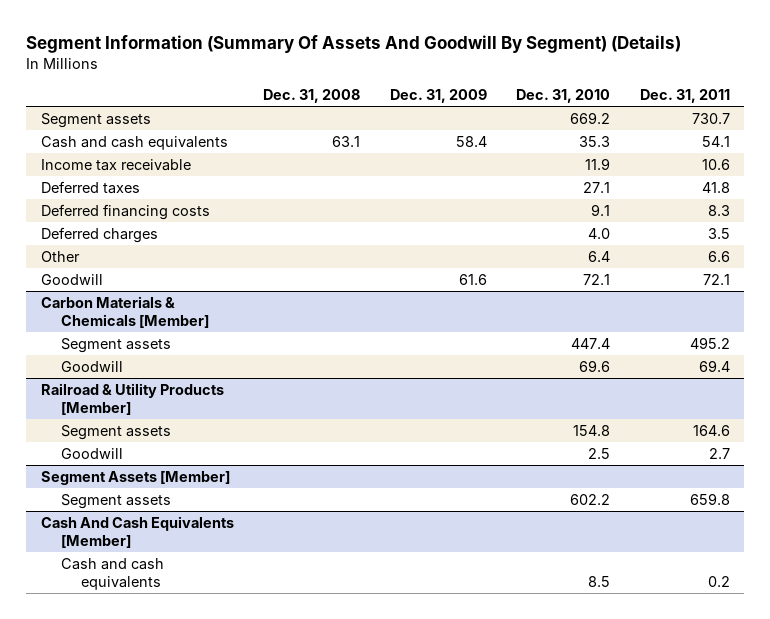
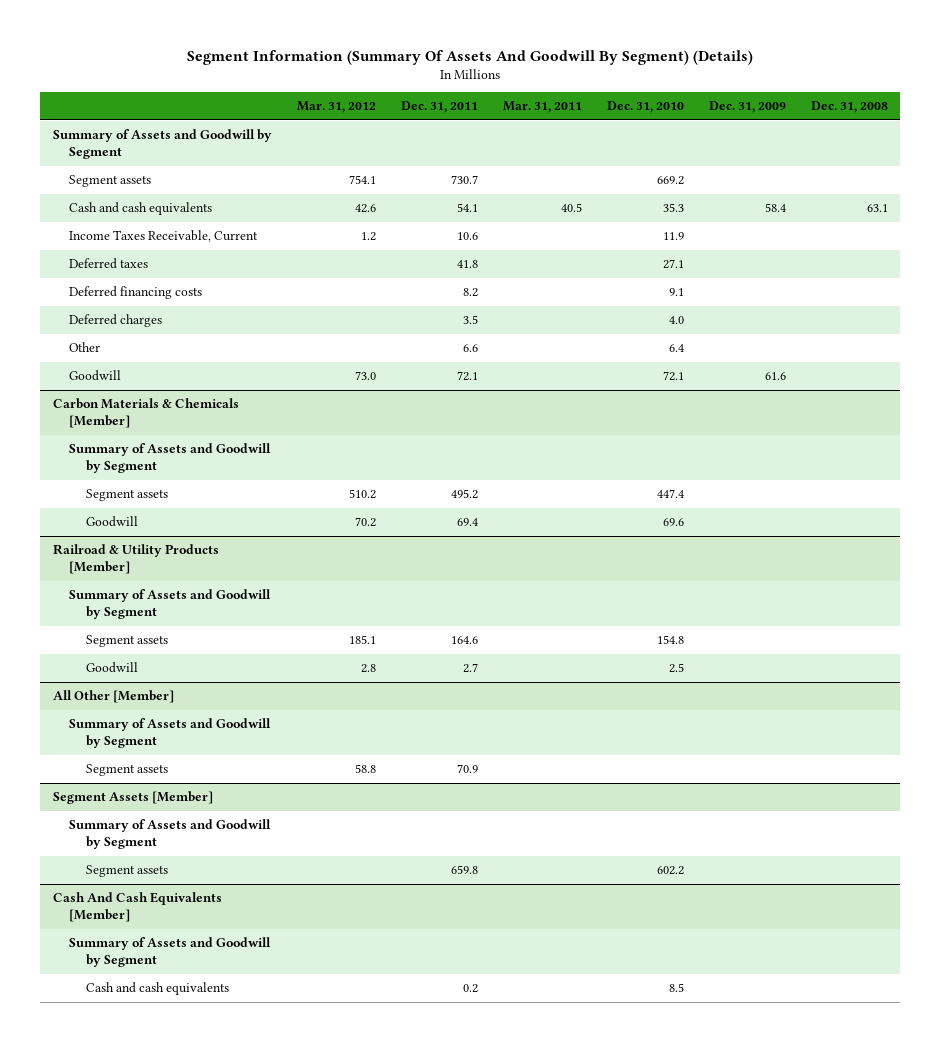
- | Dec. 31, 2008 | Dec. 31, 2009 | Dec. 31, 2010 | Dec. 31, 2011
+ | Mar. 31, 2012 | Dec. 31, 2011 | Mar. 31, 2011 | Dec. 31, 2010 | Dec. 31, 2009 | Dec. 31, 2008
+ Summary of Assets and Goodwill by Segment
- Income tax receivable | | | 11.9 | 10.6
+ Income Taxes Receivable, Current | 1.2 | 10.6 | | 11.9 | |
- Deferred financing costs | | | 9.1 | 8.3
+ Deferred financing costs | | 8.2 | | 9.1 | |
@ Carbon Materials & Chemicals [Member]
+ Summary of Assets and Goodwill by Segment
@ Railroad & Utility Products [Member]
+ Summary of Assets and Goodwill by Segment
+ All Other [Member]
+ Summary of Assets and Goodwill by Segment
+ Segment assets | 58.8 | 70.9 | | | |
@ Segment Assets [Member]
+ Summary of Assets and Goodwill by Segment
@ Cash And Cash Equivalents [Member]
+ Summary of Assets and Goodwill by Segment

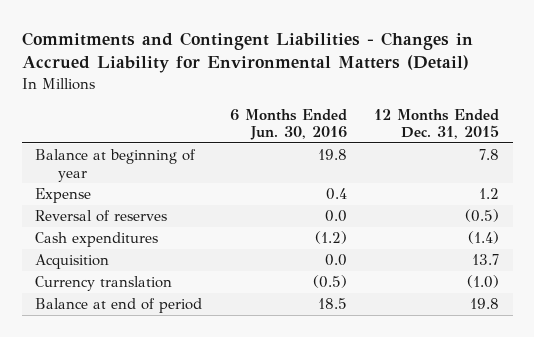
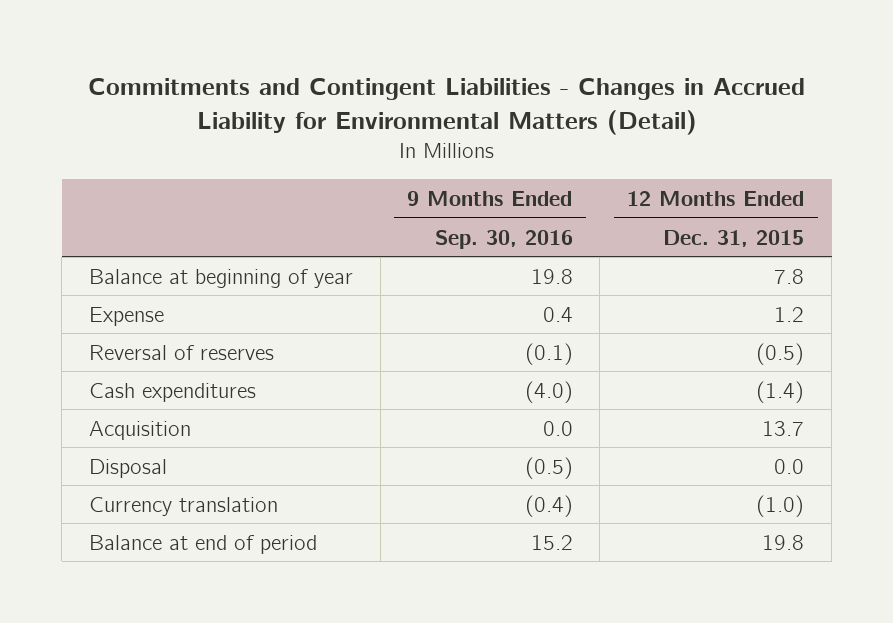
- | 6 Months Ended Jun. 30, 2016 | 12 Months Ended Dec. 31, 2015
+ | 9 Months Ended Sep. 30, 2016 | 12 Months Ended Dec. 31, 2015
+ Disposal | (0.5) | 0.0

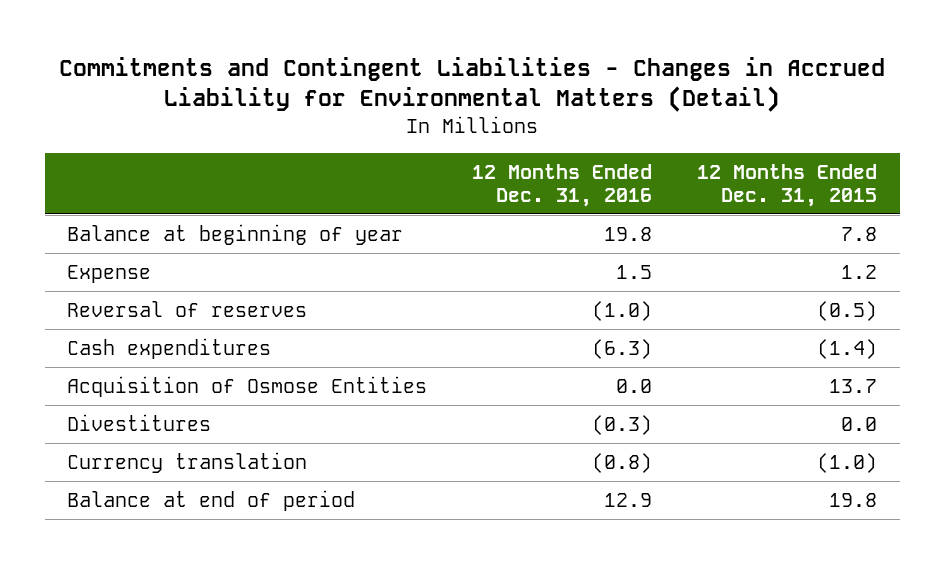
- | 9 Months Ended Sep. 30, 2016 | 12 Months Ended Dec. 31, 2015
+ | 12 Months Ended Dec. 31, 2016 | 12 Months Ended Dec. 31, 2015
- Acquisition | 0.0 | 13.7
- Disposal | (0.5) | 0.0
+ Acquisition of Osmose Entities | 0.0 | 13.7
+ Divestitures | (0.3) | 0.0

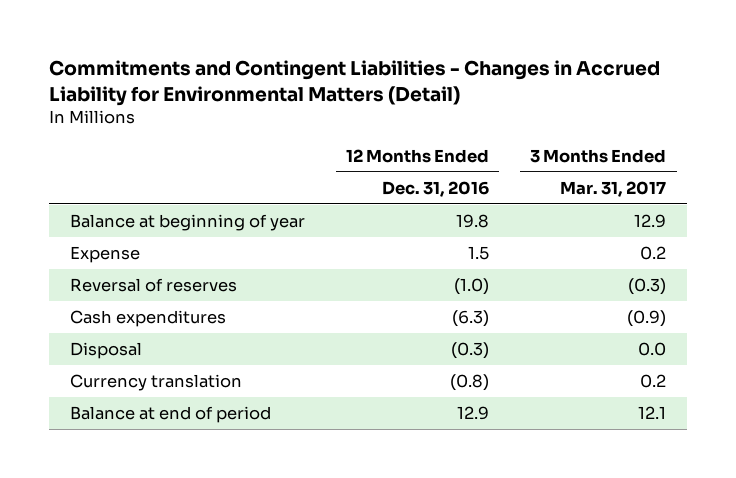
- | 12 Months Ended Dec. 31, 2016 | 12 Months Ended Dec. 31, 2015
+ | 12 Months Ended Dec. 31, 2016 | 3 Months Ended Mar. 31, 2017
- Acquisition of Osmose Entities | 0.0 | 13.7
- Divestitures | (0.3) | 0.0
+ Disposal | (0.3) | 0.0

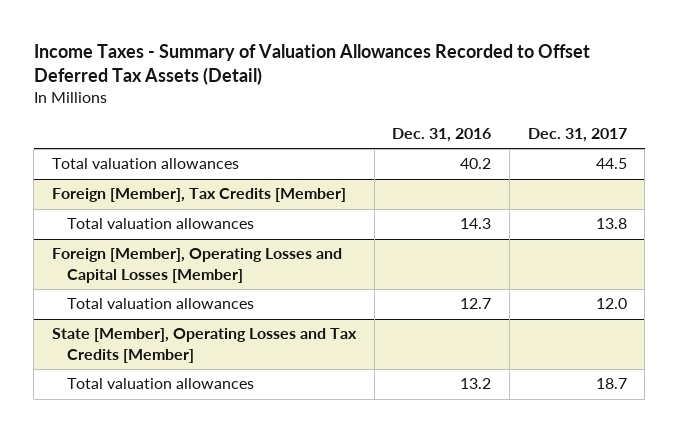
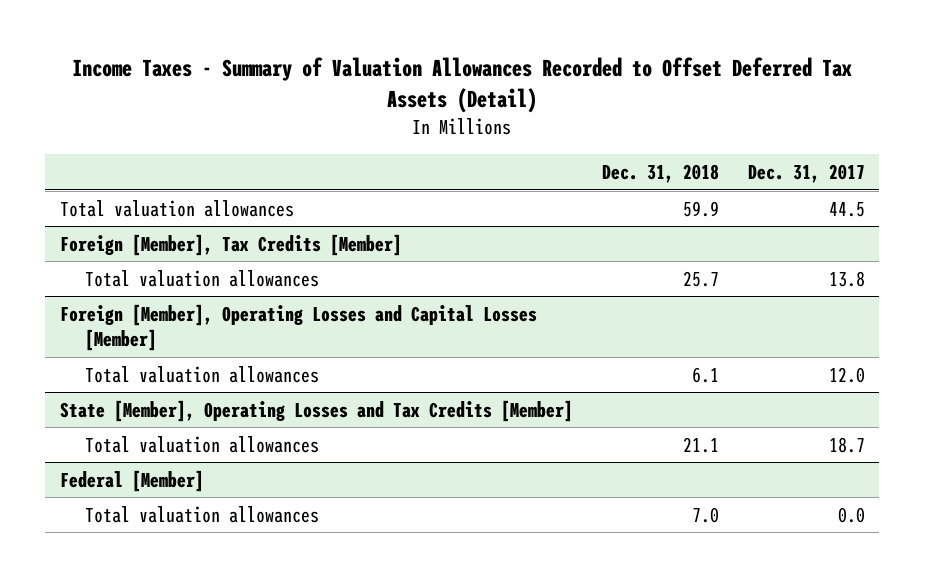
- | Dec. 31, 2016 | Dec. 31, 2017
+ | Dec. 31, 2018 | Dec. 31, 2017
+ Federal [Member]
+ Total valuation allowances | 7.0 | 0.0

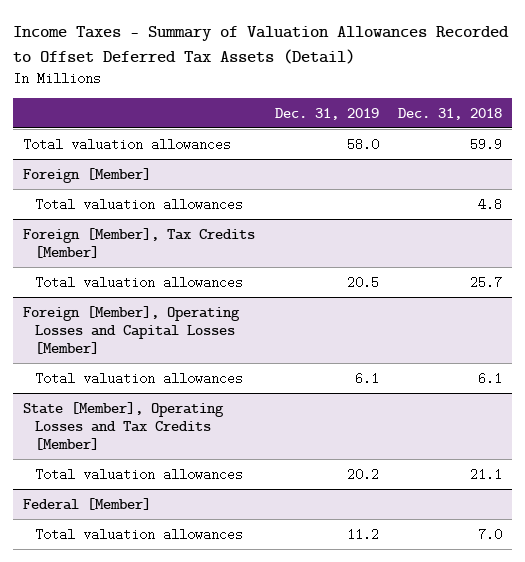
- | Dec. 31, 2018 | Dec. 31, 2017
+ | Dec. 31, 2019 | Dec. 31, 2018
+ Foreign [Member]
+ Total valuation allowances | | 4.8

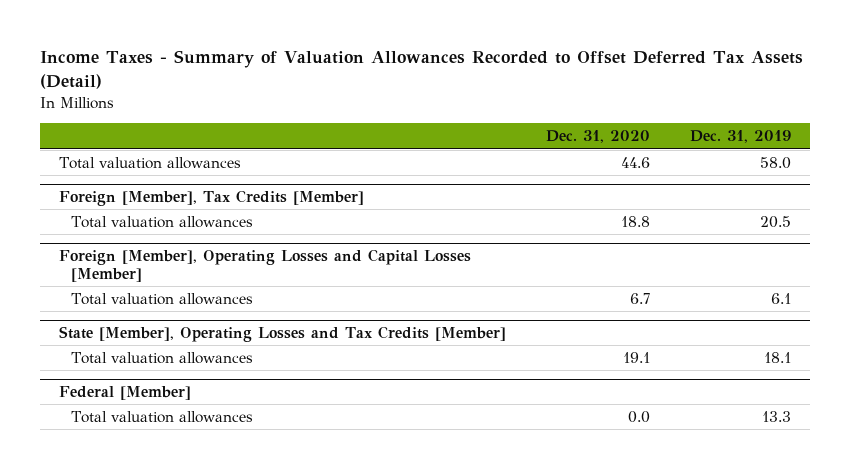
- | Dec. 31, 2019 | Dec. 31, 2018
+ | Dec. 31, 2020 | Dec. 31, 2019
- Foreign [Member]
- Total valuation allowances | | 4.8
@ State [Member], Operating Losses and Tax Credits [Member]
- Total valuation allowances | 20.2 | 21.1
+ Total valuation allowances | 19.1 | 18.1
@ Federal [Member]
- Total valuation allowances | 11.2 | 7.0
+ Total valuation allowances | 0.0 | 13.3

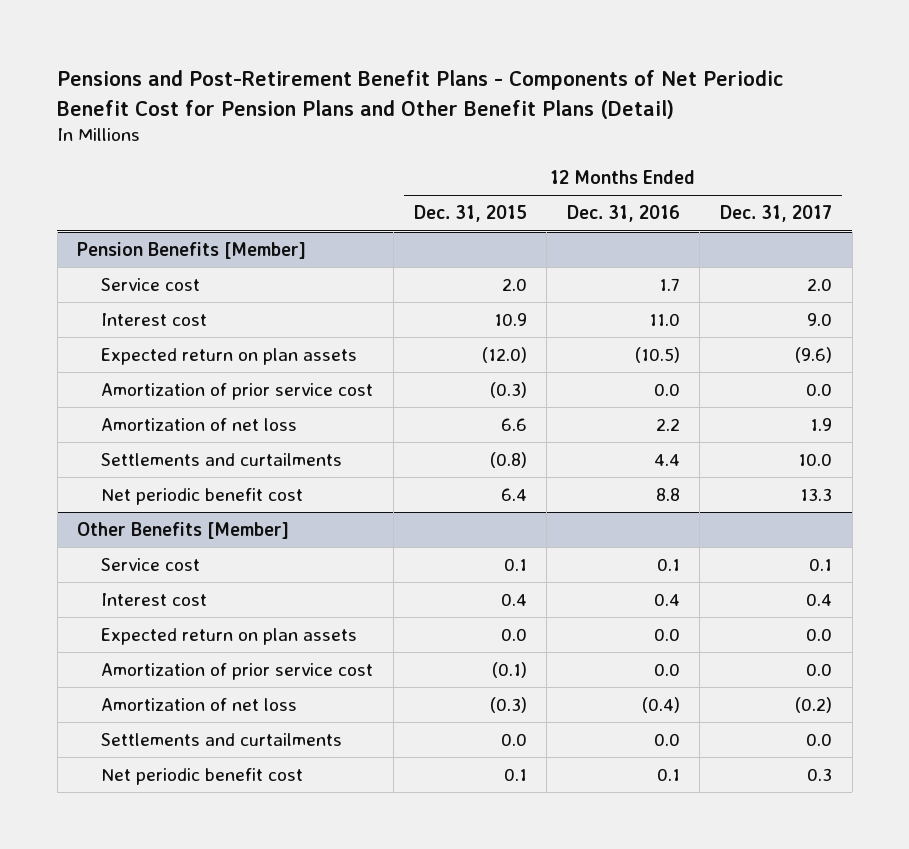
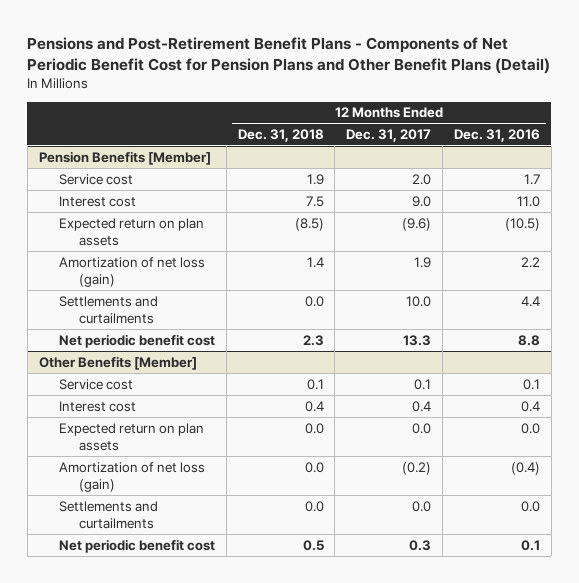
- | 12 Months Ended Dec. 31, 2015 | 12 Months Ended Dec. 31, 2016 | 12 Months Ended Dec. 31, 2017
+ | 12 Months Ended Dec. 31, 2018 | 12 Months Ended Dec. 31, 2017 | 12 Months Ended Dec. 31, 2016
@ Pension Benefits [Member]
- Amortization of prior service cost | (0.3) | 0.0 | 0.0
- Amortization of net loss | 6.6 | 2.2 | 1.9
+ Amortization of net loss (gain) | 1.4 | 1.9 | 2.2
@ Other Benefits [Member]
- Amortization of prior service cost | (0.1) | 0.0 | 0.0
- Amortization of net loss | (0.3) | (0.4) | (0.2)
+ Amortization of net loss (gain) | 0.0 | (0.2) | (0.4)

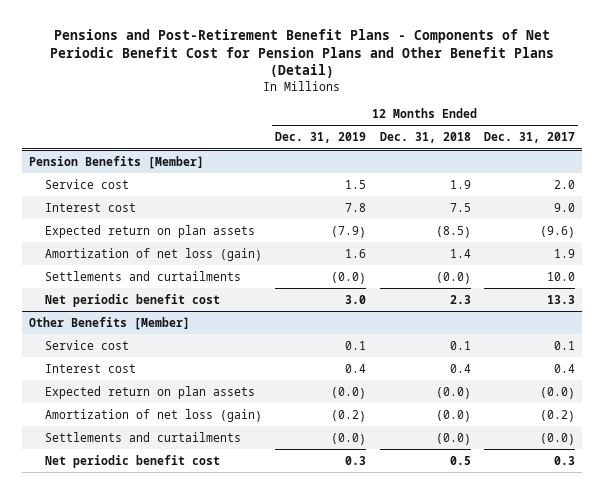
- | 12 Months Ended Dec. 31, 2018 | 12 Months Ended Dec. 31, 2017 | 12 Months Ended Dec. 31, 2016
+ | 12 Months Ended Dec. 31, 2019 | 12 Months Ended Dec. 31, 2018 | 12 Months Ended Dec. 31, 2017
@ Pension Benefits [Member]
- Settlements and curtailments | 0.0 | 10.0 | 4.4
+ Settlements and curtailments | (0.0) | (0.0) | 10.0
@ Other Benefits [Member]
- Expected return on plan assets | 0.0 | 0.0 | 0.0
- Amortization of net loss (gain) | 0.0 | (0.2) | (0.4)
- Settlements and curtailments | 0.0 | 0.0 | 0.0
+ Expected return on plan assets | (0.0) | (0.0) | (0.0)
+ Amortization of net loss (gain) | (0.2) | (0.0) | (0.2)
+ Settlements and curtailments | (0.0) | (0.0) | (0.0)

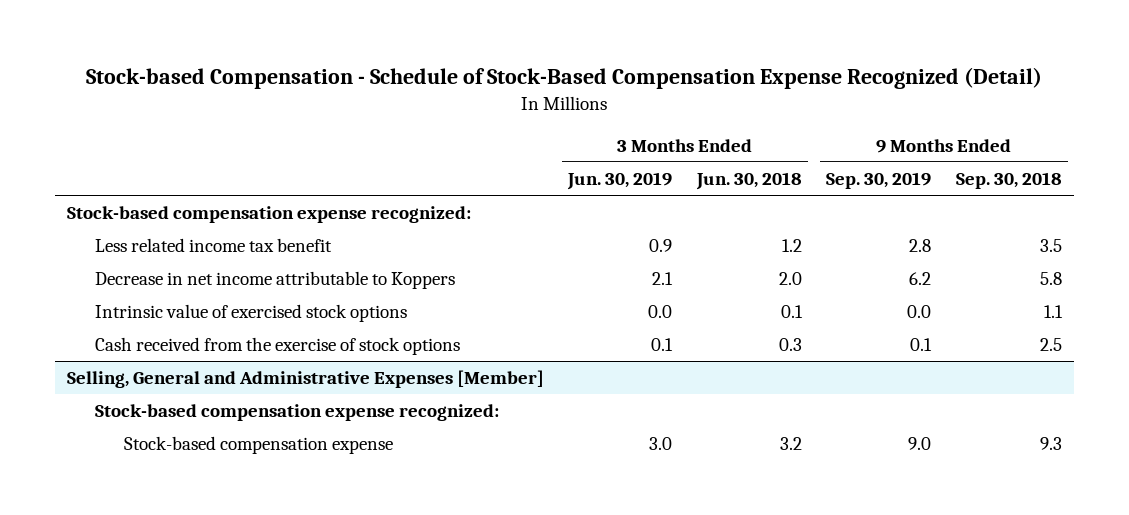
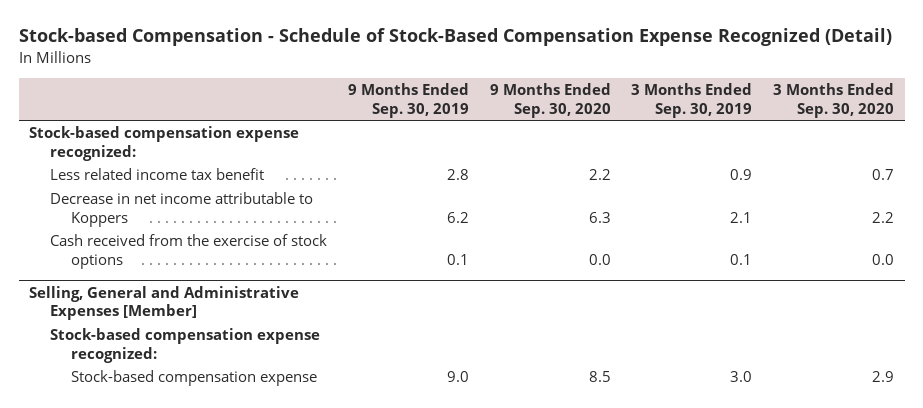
- | 3 Months Ended Jun. 30, 2019 | 3 Months Ended Jun. 30, 2018 | 9 Months Ended Sep. 30, 2019 | 9 Months Ended Sep. 30, 2018
+ | 9 Months Ended Sep. 30, 2019 | 9 Months Ended Sep. 30, 2020 | 3 Months Ended Sep. 30, 2019 | 3 Months Ended Sep. 30, 2020
- Intrinsic value of exercised stock options | 0.0 | 0.1 | 0.0 | 1.1

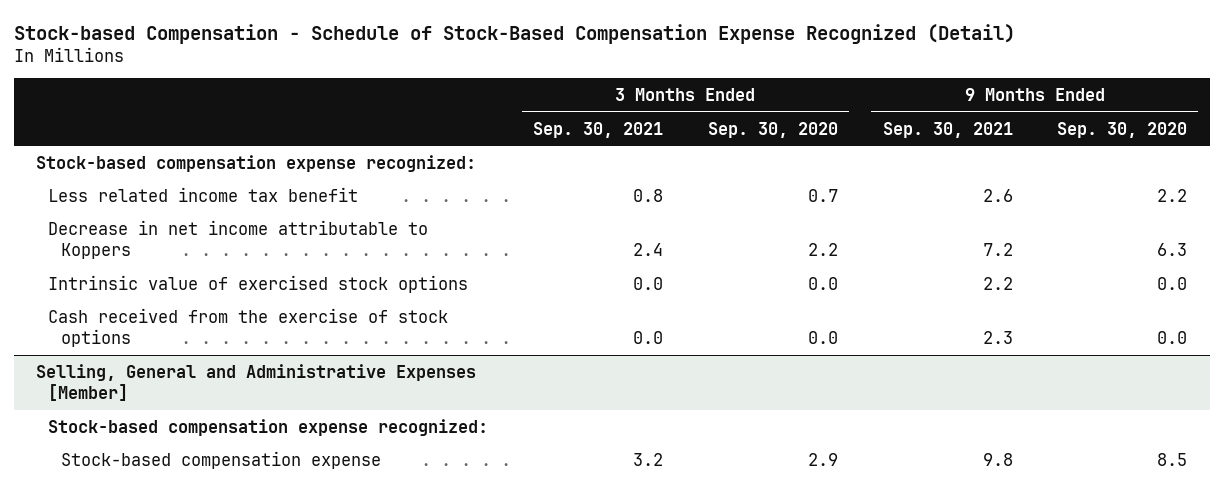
- | 9 Months Ended Sep. 30, 2019 | 9 Months Ended Sep. 30, 2020 | 3 Months Ended Sep. 30, 2019 | 3 Months Ended Sep. 30, 2020
+ | 3 Months Ended Sep. 30, 2021 | 3 Months Ended Sep. 30, 2020 | 9 Months Ended Sep. 30, 2021 | 9 Months Ended Sep. 30, 2020
+ Intrinsic value of exercised stock options | 0.0 | 0.0 | 2.2 | 0.0

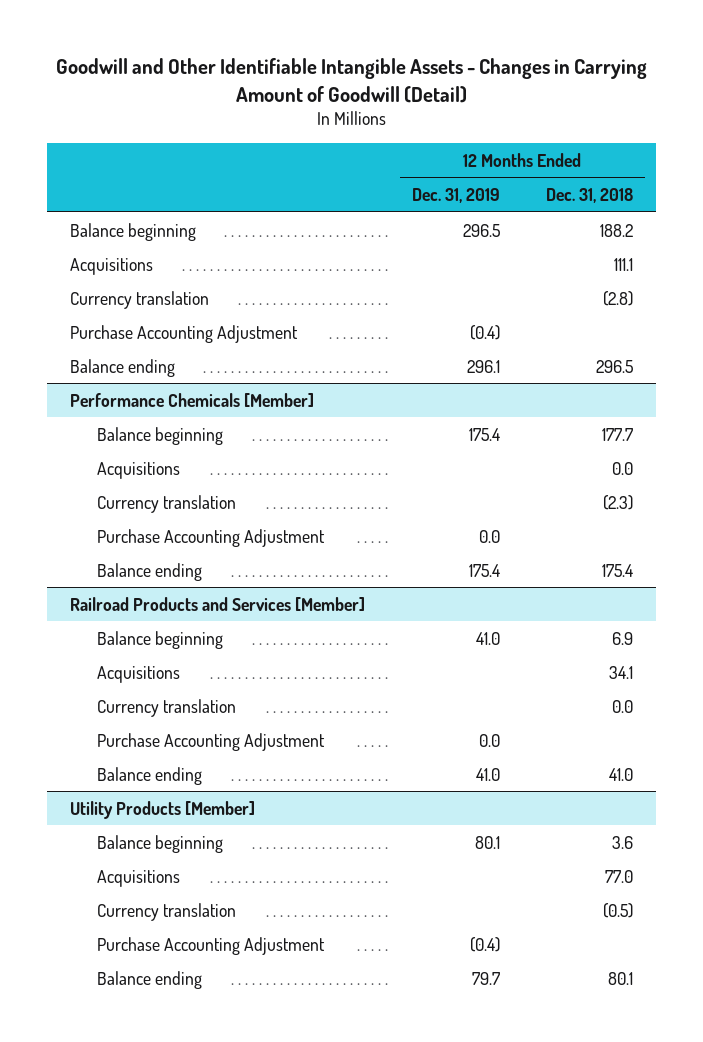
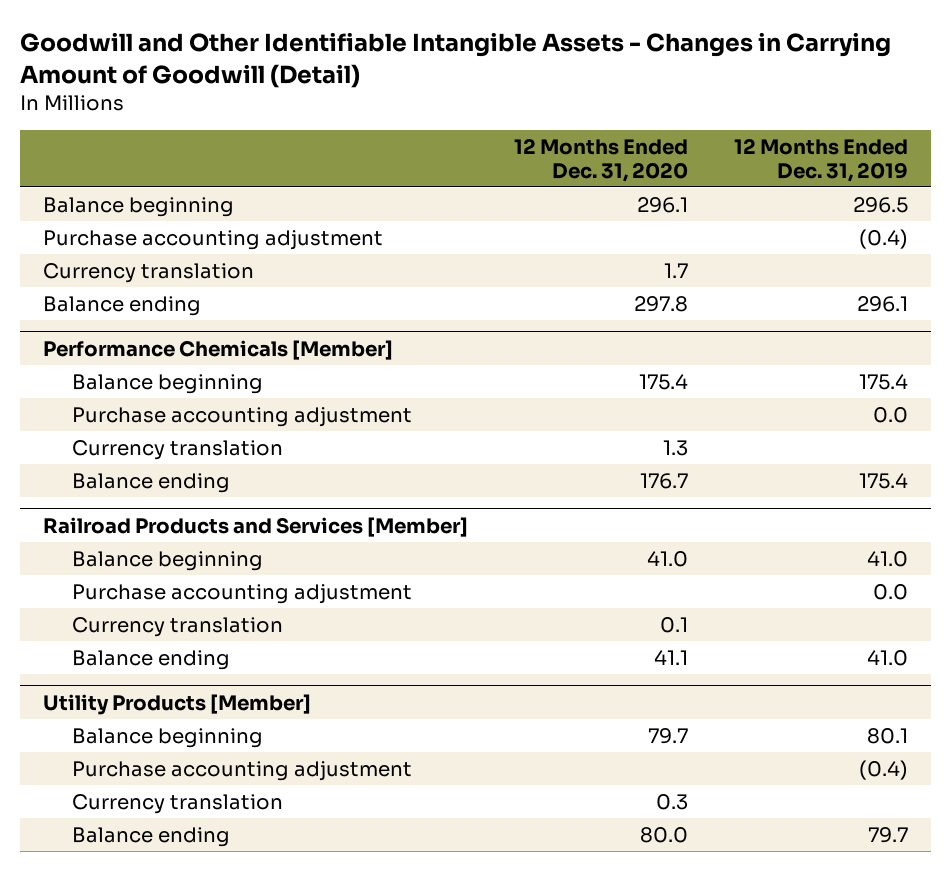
- | 12 Months Ended Dec. 31, 2019 | 12 Months Ended Dec. 31, 2018
+ | 12 Months Ended Dec. 31, 2020 | 12 Months Ended Dec. 31, 2019
- Acquisitions | | 111.1
+ Purchase accounting adjustment | | (0.4)
- Purchase Accounting Adjustment | (0.4) |
@ Performance Chemicals [Member]
- Acquisitions | | 0.0
+ Purchase accounting adjustment | | 0.0
- Purchase Accounting Adjustment | 0.0 |
@ Railroad Products and Services [Member]
- Acquisitions | | 34.1
+ Purchase accounting adjustment | | 0.0
- Purchase Accounting Adjustment | 0.0 |
@ Utility Products [Member]
- Acquisitions | | 77.0
+ Purchase accounting adjustment | | (0.4)
- Purchase Accounting Adjustment | (0.4) |

